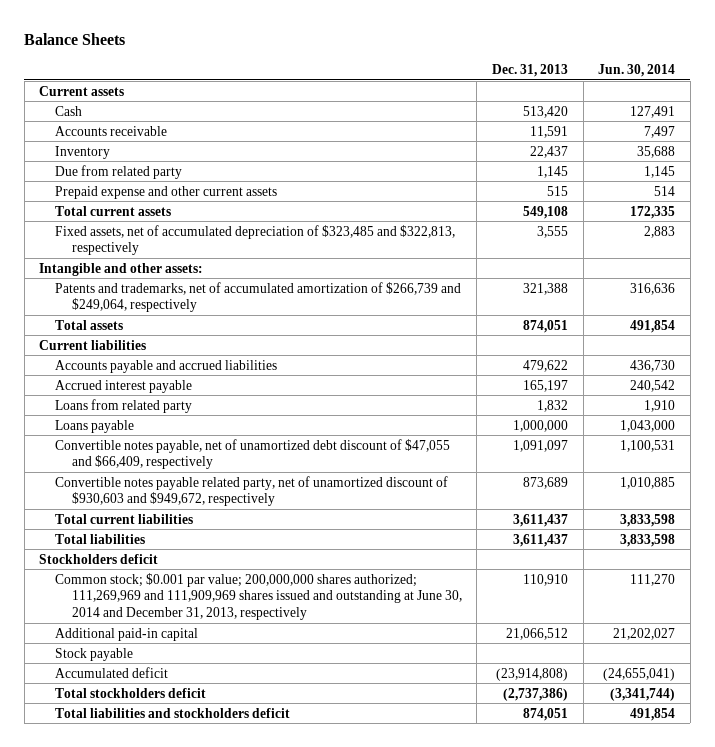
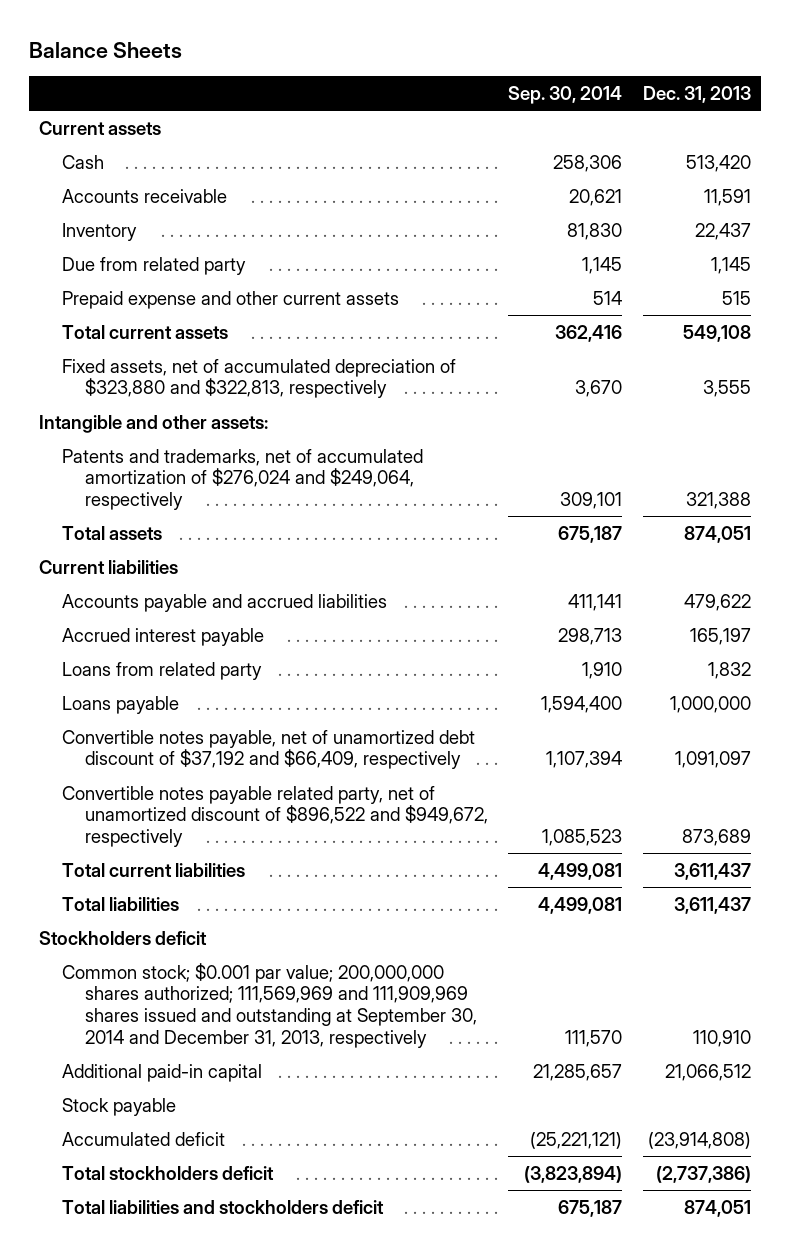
- | Dec. 31, 2013 | Jun. 30, 2014
+ | Sep. 30, 2014 | Dec. 31, 2013
- Fixed assets, net of accumulated depreciation of $323,485 and $322,813, respectively | 3,555 | 2,883
+ Fixed assets, net of accumulated depreciation of $323,880 and $322,813, respectively | 3,670 | 3,555
- Patents and trademarks, net of accumulated amortization of $266,739 and $249,064, respectively | 321,388 | 316,636
+ Patents and trademarks, net of accumulated amortization of $276,024 and $249,064, respectively | 309,101 | 321,388
- Convertible notes payable, net of unamortized debt discount of $47,055 and $66,409, respectively | 1,091,097 | 1,100,531
- Convertible notes payable related party, net of unamortized discount of $930,603 and $949,672, respectively | 873,689 | 1,010,885
+ Convertible notes payable, net of unamortized debt discount of $37,192 and $66,409, respectively | 1,107,394 | 1,091,097
+ Convertible notes payable related party, net of unamortized discount of $896,522 and $949,672, respectively | 1,085,523 | 873,689
- Common stock; $0.001 par value; 200,000,000 shares authorized; 111,269,969 and 111,909,969 shares issued and outstanding at June 30, 2014 and December 31, 2013, respectively | 110,910 | 111,270
+ Common stock; $0.001 par value; 200,000,000 shares authorized; 111,569,969 and 111,909,969 shares issued and outstanding at September 30, 2014 and December 31, 2013, respectively | 111,570 | 110,910

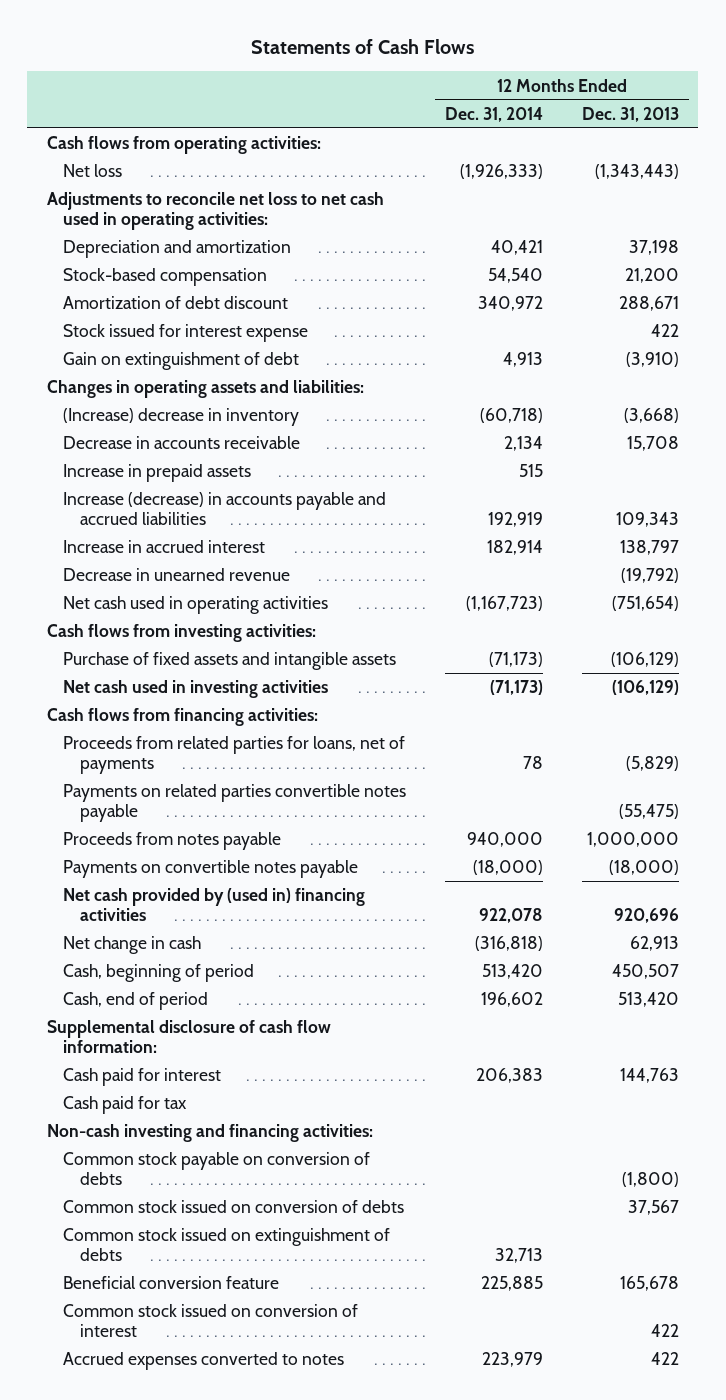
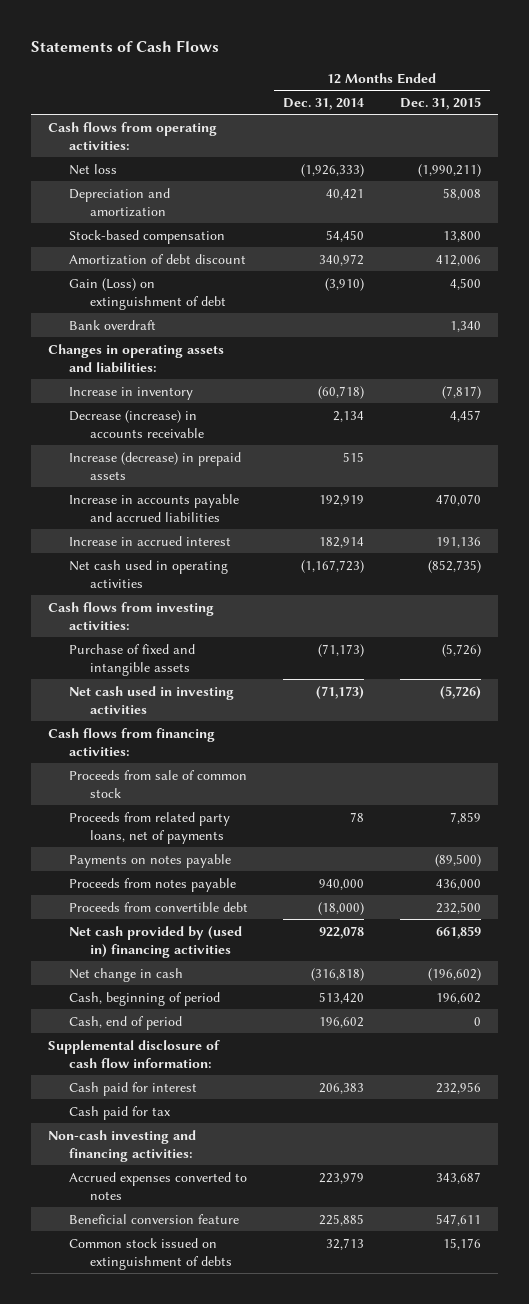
- | 12 Months Ended Dec. 31, 2014 | 12 Months Ended Dec. 31, 2013
+ | 12 Months Ended Dec. 31, 2014 | 12 Months Ended Dec. 31, 2015
- Adjustments to reconcile net loss to net cash used in operating activities:
- Stock-based compensation | 54,540 | 21,200
+ Stock-based compensation | 54,450 | 13,800
- Stock issued for interest expense | | 422
- Gain on extinguishment of debt | 4,913 | (3,910)
+ Gain (Loss) on extinguishment of debt | (3,910) | 4,500
+ Bank overdraft | | 1,340
- (Increase) decrease in inventory | (60,718) | (3,668)
- Decrease in accounts receivable | 2,134 | 15,708
- Increase in prepaid assets | 515 |
- Increase (decrease) in accounts payable and accrued liabilities | 192,919 | 109,343
+ Increase in inventory | (60,718) | (7,817)
+ Decrease (increase) in accounts receivable | 2,134 | 4,457
+ Increase (decrease) in prepaid assets | 515 |
+ Increase in accounts payable and accrued liabilities | 192,919 | 470,070
- Decrease in unearned revenue | | (19,792)
- Purchase of fixed assets and intangible assets | (71,173) | (106,129)
+ Purchase of fixed and intangible assets | (71,173) | (5,726)
- Proceeds from related parties for loans, net of payments | 78 | (5,829)
- Payments on related parties convertible notes payable | | (55,475)
+ Proceeds from sale of common stock
+ Proceeds from related party loans, net of payments | 78 | 7,859
+ Payments on notes payable | | (89,500)
- Payments on convertible notes payable | (18,000) | (18,000)
+ Proceeds from convertible debt | (18,000) | 232,500
- Common stock payable on conversion of debts | | (1,800)
- Common stock issued on conversion of debts | | 37,567
- Common stock issued on conversion of interest | | 422
moved down: Beneficial conversion feature | 225,885 | 547,611
moved down: Common stock issued on extinguishment of debts | 32,713 | 15,176

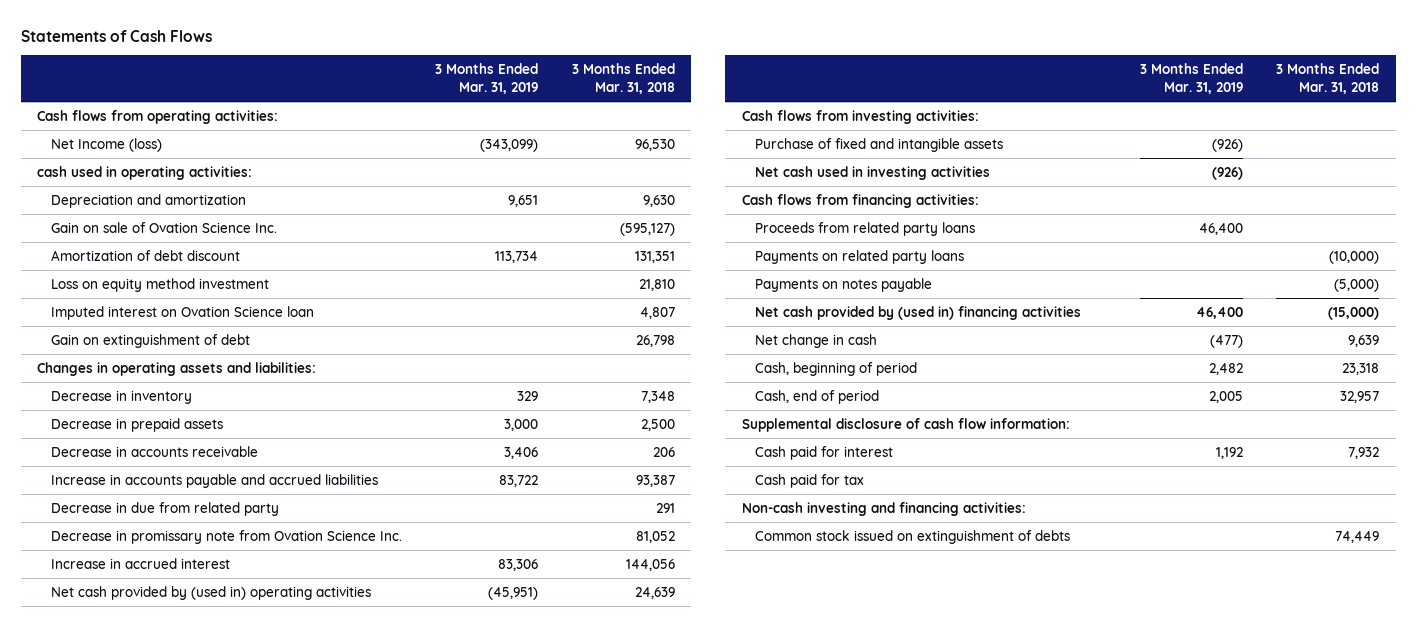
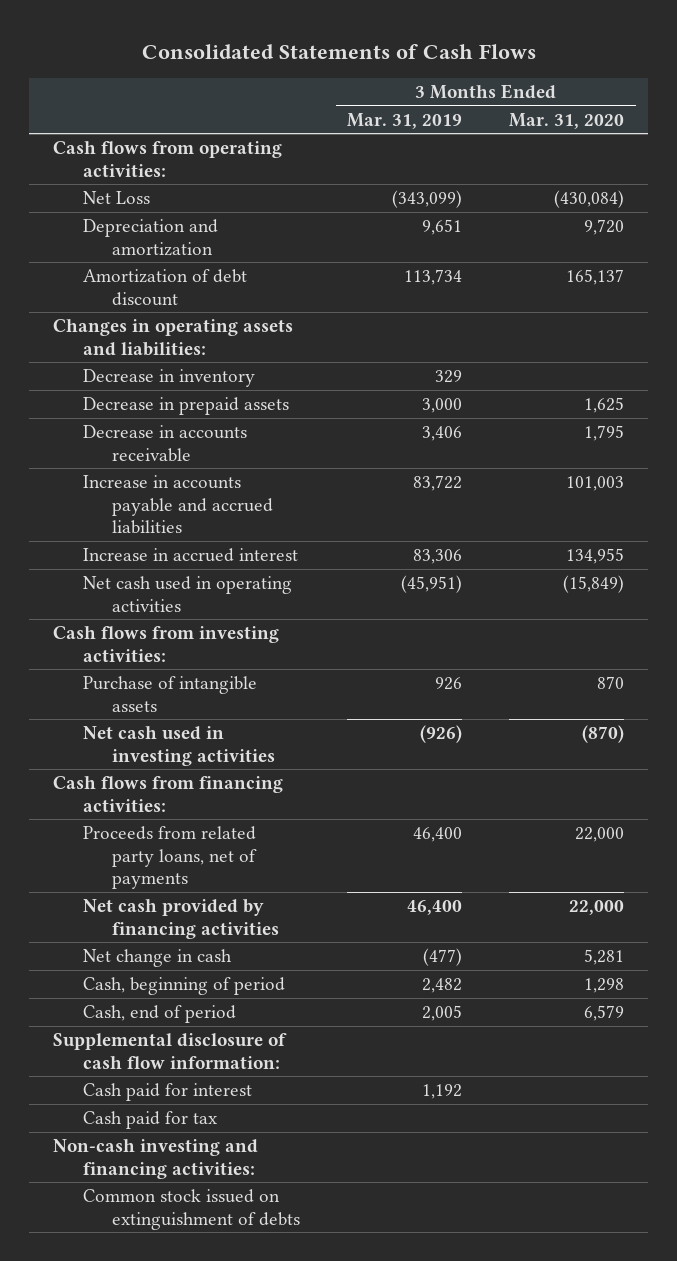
- Statements of Cash Flows
+ Consolidated Statements of Cash Flows
- | 3 Months Ended Mar. 31, 2019 | 3 Months Ended Mar. 31, 2018
+ | 3 Months Ended Mar. 31, 2019 | 3 Months Ended Mar. 31, 2020
- Net Income (loss) | (343,099) | 96,530
- cash used in operating activities:
+ Net Loss | (343,099) | (430,084)
- Gain on sale of Ovation Science Inc. | | (595,127)
- Loss on equity method investment | | 21,810
- Imputed interest on Ovation Science loan | | 4,807
- Gain on extinguishment of debt | | 26,798
- Decrease in due from related party | | 291
- Decrease in promissary note from Ovation Science Inc. | | 81,052
- Net cash provided by (used in) operating activities | (45,951) | 24,639
+ Net cash used in operating activities | (45,951) | (15,849)
- Purchase of fixed and intangible assets | (926) |
+ Purchase of intangible assets | 926 | 870
- Proceeds from related party loans | 46,400 |
- Payments on related party loans | | (10,000)
- Payments on notes payable | | (5,000)
- Net cash provided by (used in) financing activities | 46,400 | (15,000)
+ Proceeds from related party loans, net of payments | 46,400 | 22,000
+ Net cash provided by financing activities | 46,400 | 22,000

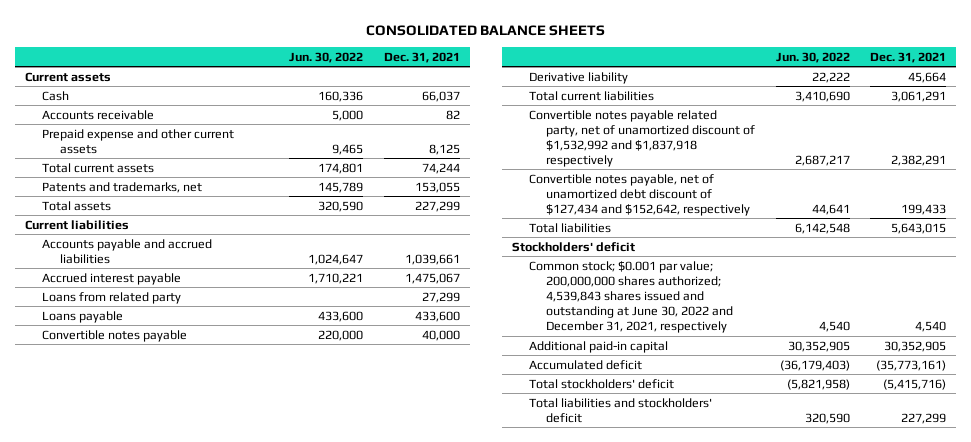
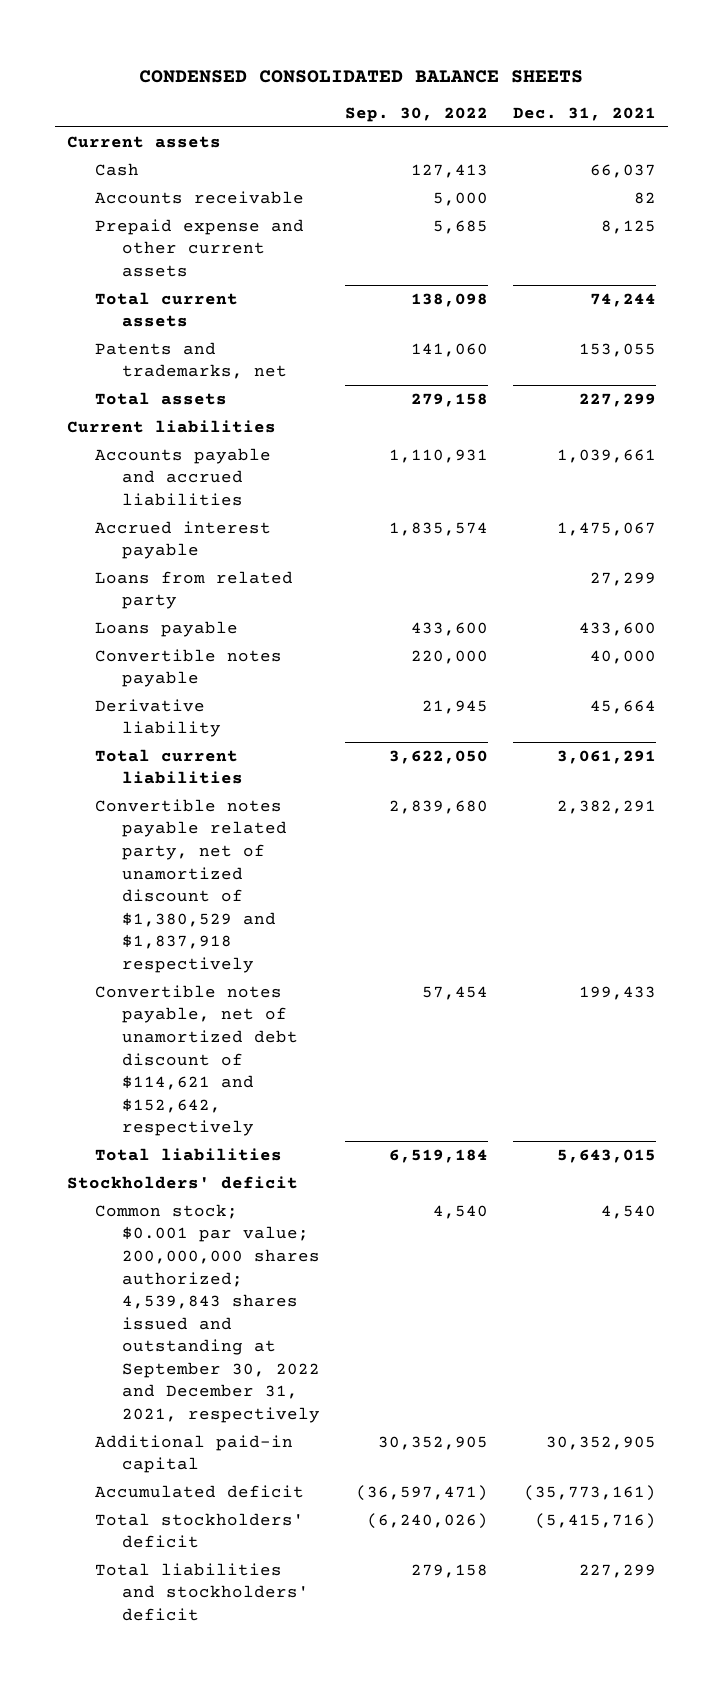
- CONSOLIDATED BALANCE SHEETS
+ CONDENSED CONSOLIDATED BALANCE SHEETS
- | Jun. 30, 2022 | Dec. 31, 2021
+ | Sep. 30, 2022 | Dec. 31, 2021
- Convertible notes payable related party, net of unamortized discount of $1,532,992 and $1,837,918 respectively | 2,687,217 | 2,382,291
- Convertible notes payable, net of unamortized debt discount of $127,434 and $152,642, respectively | 44,641 | 199,433
+ Convertible notes payable related party, net of unamortized discount of $1,380,529 and $1,837,918 respectively | 2,839,680 | 2,382,291
+ Convertible notes payable, net of unamortized debt discount of $114,621 and $152,642, respectively | 57,454 | 199,433
- Common stock; $0.001 par value; 200,000,000 shares authorized; 4,539,843 shares issued and outstanding at June 30, 2022 and December 31, 2021, respectively | 4,540 | 4,540
+ Common stock; $0.001 par value; 200,000,000 shares authorized; 4,539,843 shares issued and outstanding at September 30, 2022 and December 31, 2021, respectively | 4,540 | 4,540

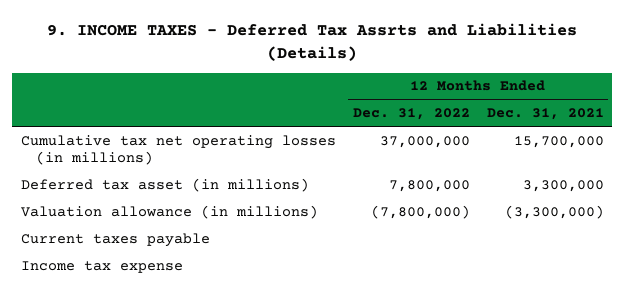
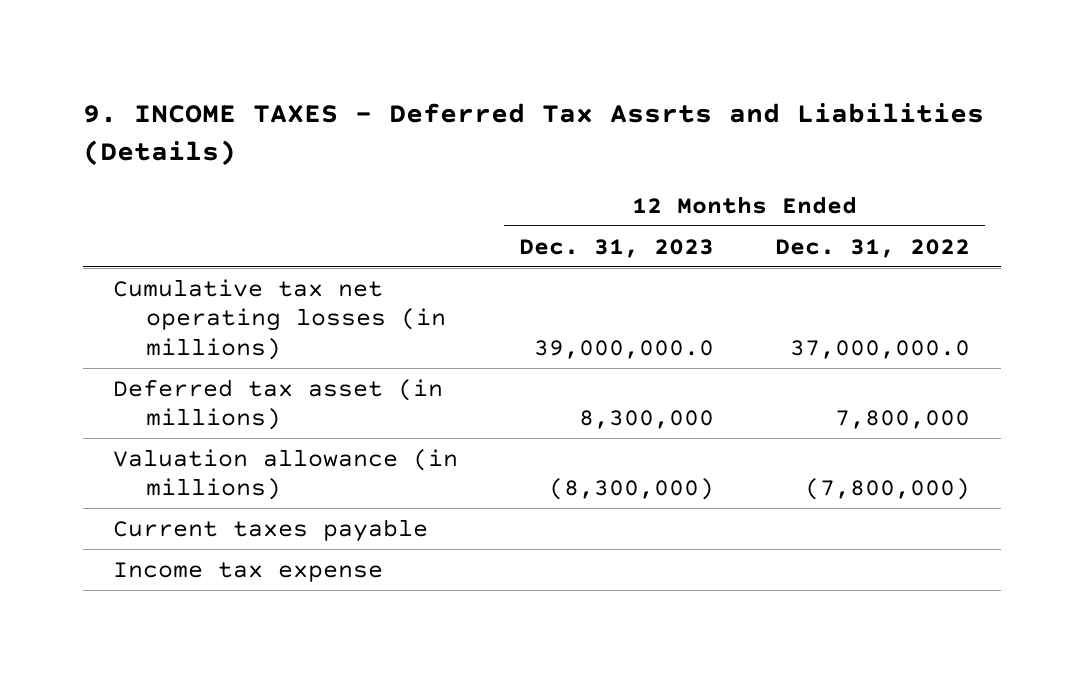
- | 12 Months Ended Dec. 31, 2022 | 12 Months Ended Dec. 31, 2021
+ | 12 Months Ended Dec. 31, 2023 | 12 Months Ended Dec. 31, 2022
- Cumulative tax net operating losses (in millions) | 37,000,000 | 15,700,000
+ Cumulative tax net operating losses (in millions) | 39,000,000.0 | 37,000,000.0

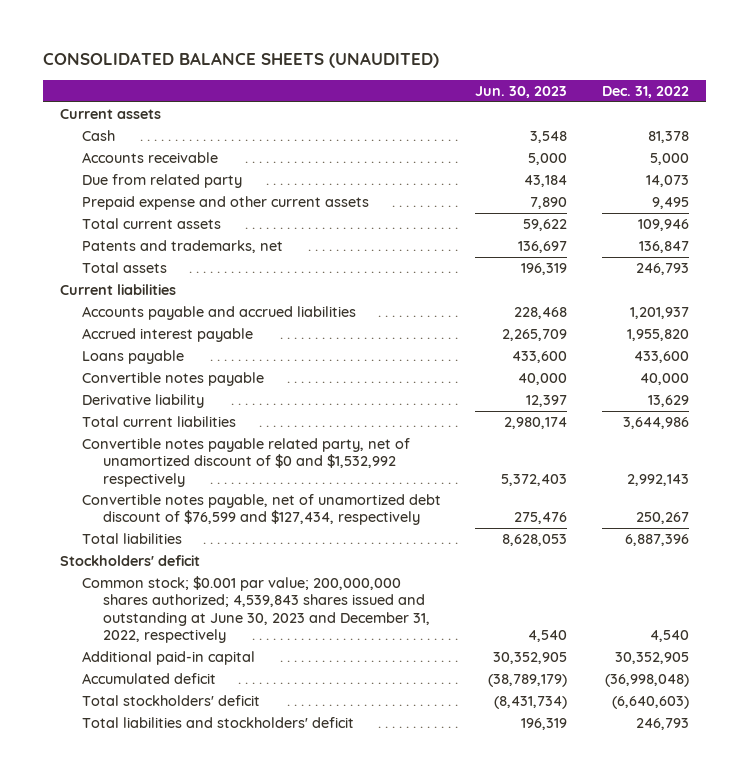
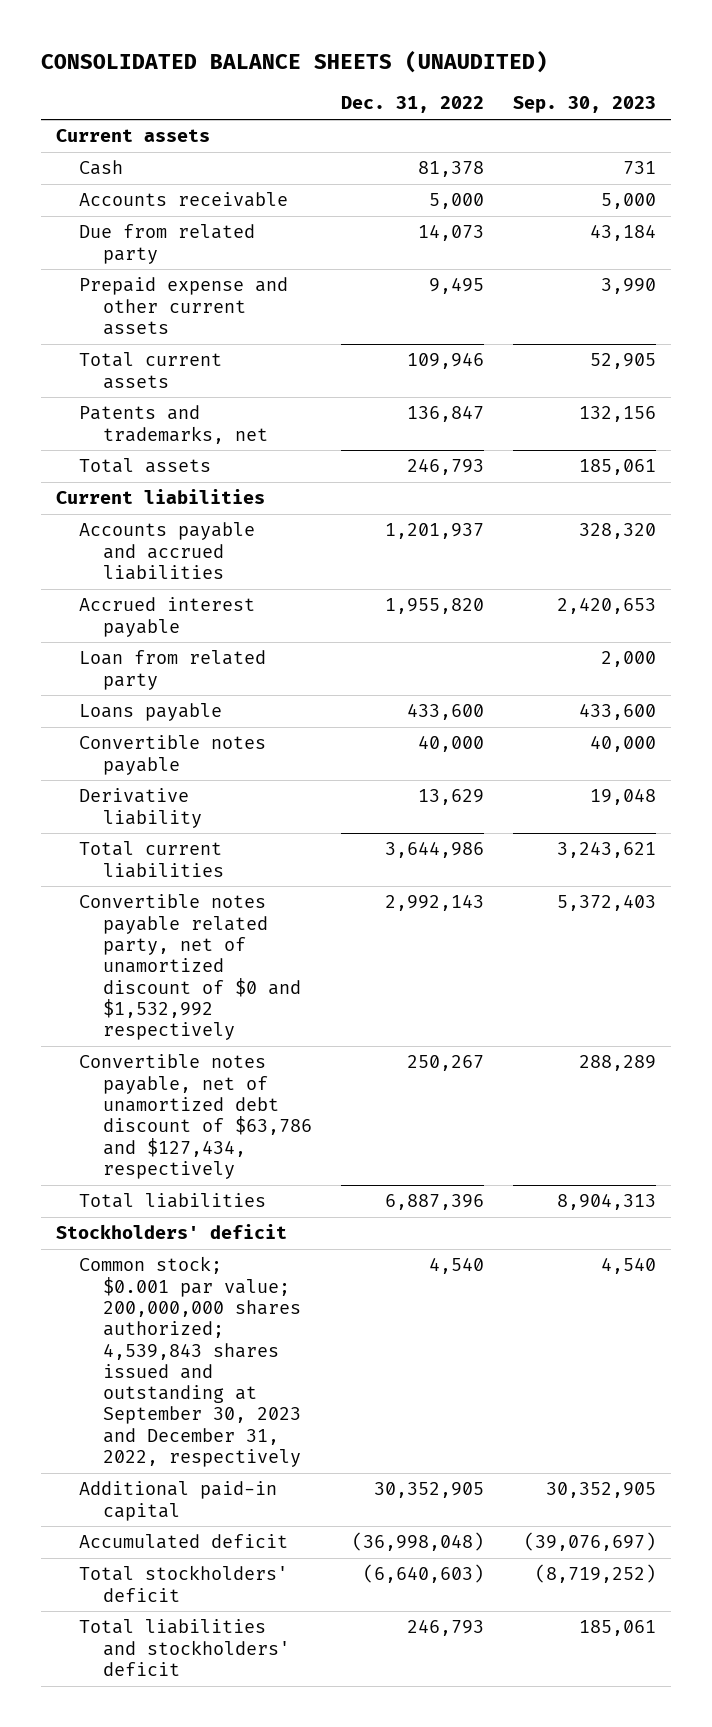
- | Jun. 30, 2023 | Dec. 31, 2022
+ | Dec. 31, 2022 | Sep. 30, 2023
+ Loan from related party | | 2,000
- Convertible notes payable, net of unamortized debt discount of $76,599 and $127,434, respectively | 275,476 | 250,267
+ Convertible notes payable, net of unamortized debt discount of $63,786 and $127,434, respectively | 250,267 | 288,289
- Common stock; $0.001 par value; 200,000,000 shares authorized; 4,539,843 shares issued and outstanding at June 30, 2023 and December 31, 2022, respectively | 4,540 | 4,540
+ Common stock; $0.001 par value; 200,000,000 shares authorized; 4,539,843 shares issued and outstanding at September 30, 2023 and December 31, 2022, respectively | 4,540 | 4,540

